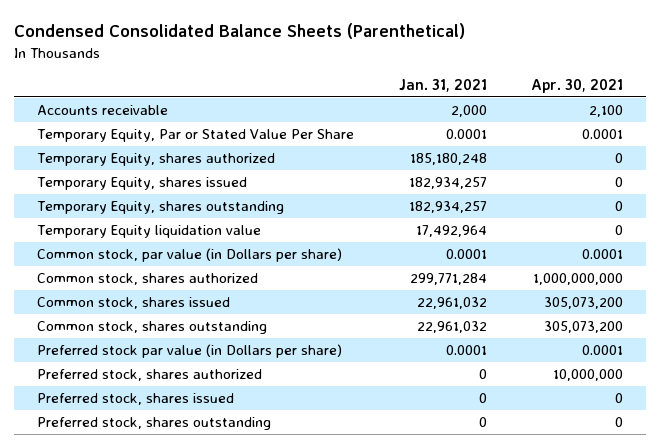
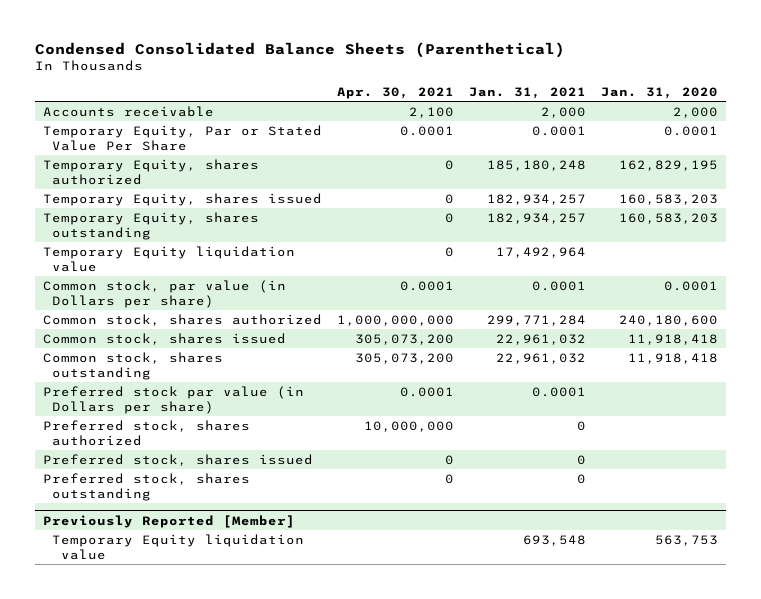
- | Jan. 31, 2021 | Apr. 30, 2021
+ | Apr. 30, 2021 | Jan. 31, 2021 | Jan. 31, 2020
+ Previously Reported [Member]
+ Temporary Equity liquidation value | | 693,548 | 563,753

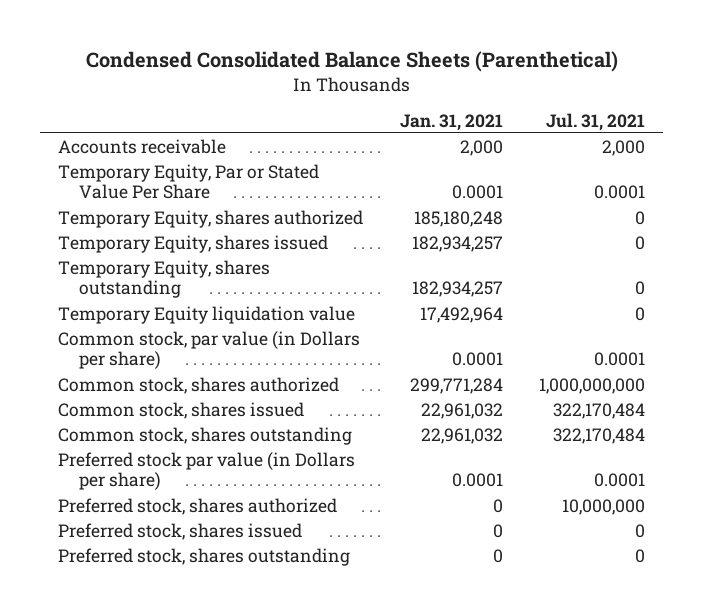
- | Apr. 30, 2021 | Jan. 31, 2021 | Jan. 31, 2020
+ | Jan. 31, 2021 | Jul. 31, 2021
- Previously Reported [Member]
- Temporary Equity liquidation value | | 693,548 | 563,753

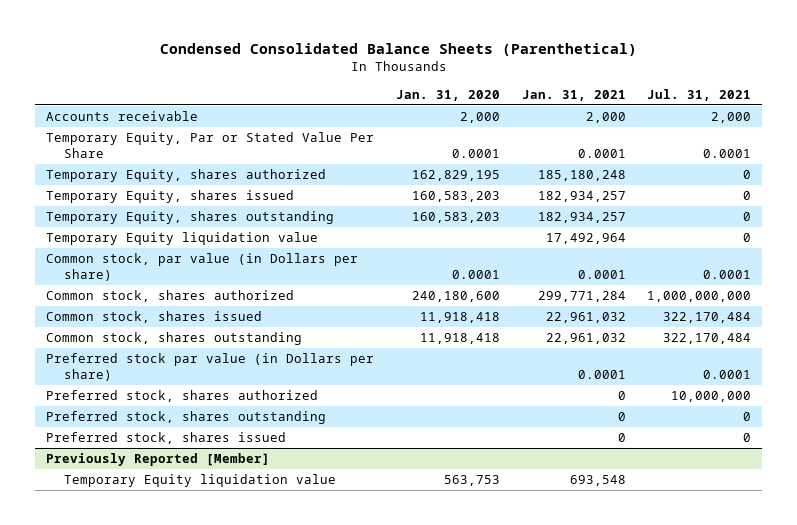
- | Jan. 31, 2021 | Jul. 31, 2021
+ | Jan. 31, 2020 | Jan. 31, 2021 | Jul. 31, 2021
moved down: Preferred stock, shares issued | | 0 | 0
+ Previously Reported [Member]
+ Temporary Equity liquidation value | 563,753 | 693,548 |

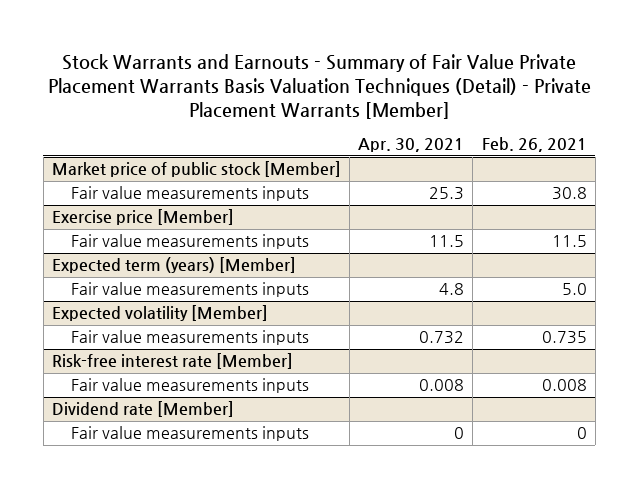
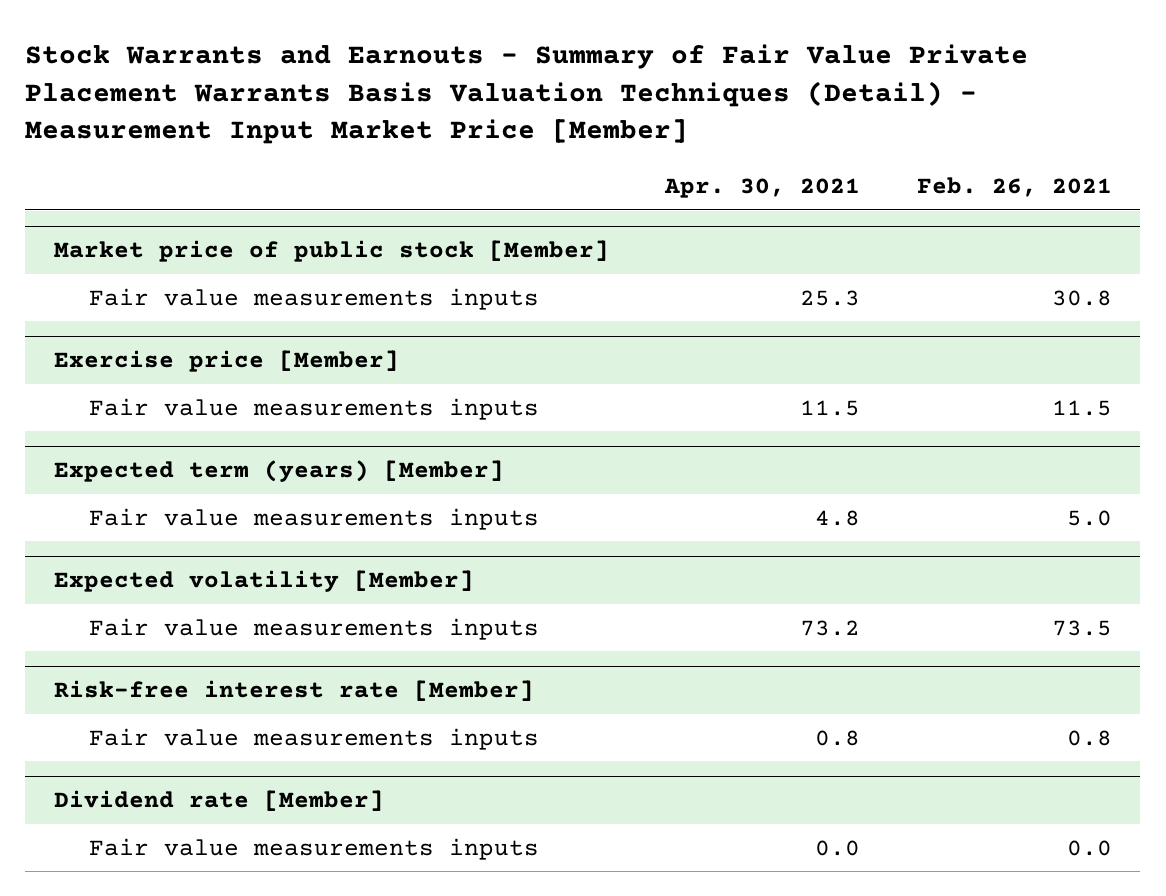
- Stock Warrants and Earnouts - Summary of Fair Value Private Placement Warrants Basis Valuation Techniques (Detail) - Private Placement Warrants [Member]
+ Stock Warrants and Earnouts - Summary of Fair Value Private Placement Warrants Basis Valuation Techniques (Detail) - Measurement Input Market Price [Member]
@ Expected volatility [Member]
- Fair value measurements inputs | 0.732 | 0.735
+ Fair value measurements inputs | 73.2 | 73.5
@ Risk-free interest rate [Member]
- Fair value measurements inputs | 0.008 | 0.008
+ Fair value measurements inputs | 0.8 | 0.8
@ Dividend rate [Member]
- Fair value measurements inputs | 0 | 0
+ Fair value measurements inputs | 0.0 | 0.0

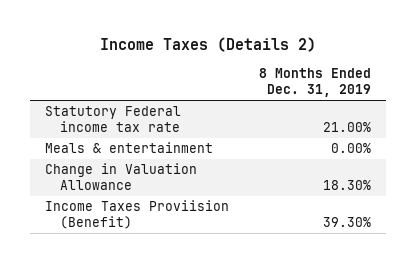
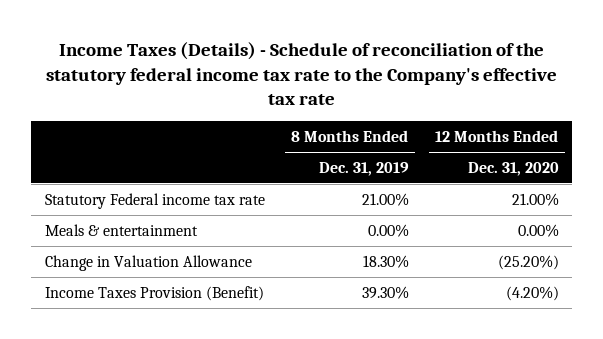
- Income Taxes (Details 2)
+ Income Taxes (Details) - Schedule of reconciliation of the statutory federal income tax rate to the Company's effective tax rate
- | 8 Months Ended Dec. 31, 2019
+ | 8 Months Ended Dec. 31, 2019 | 12 Months Ended Dec. 31, 2020
- Income Taxes Proviision (Benefit) | 39.30%
+ Income Taxes Provision (Benefit) | 39.30% | (4.20%)

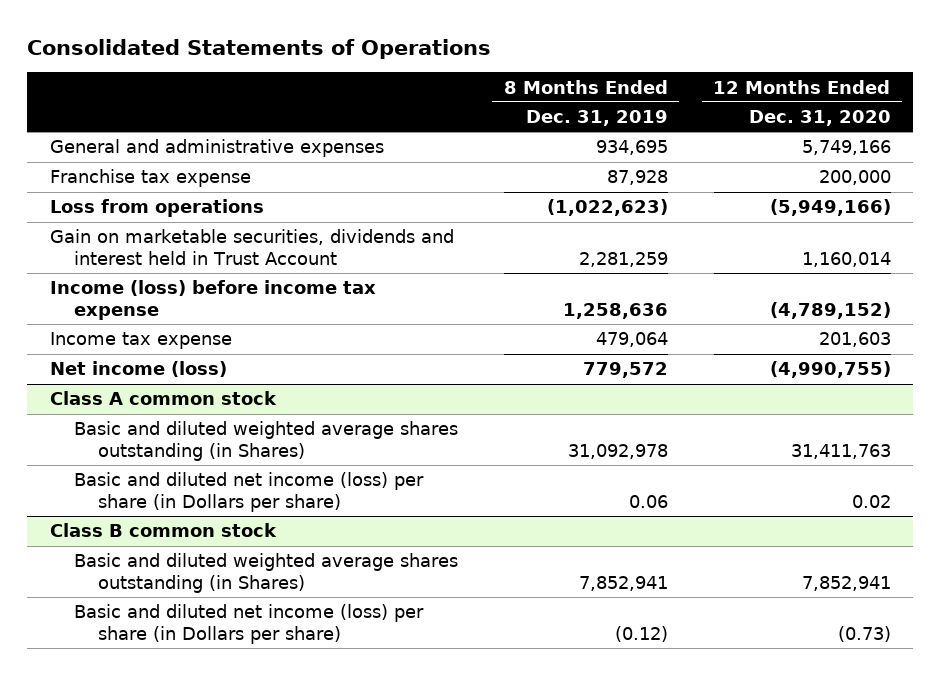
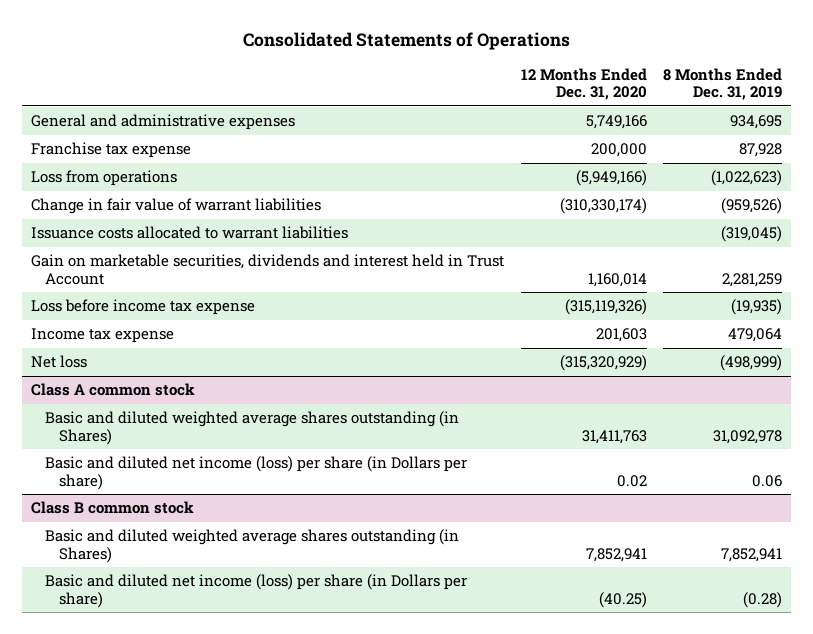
- | 8 Months Ended Dec. 31, 2019 | 12 Months Ended Dec. 31, 2020
+ | 12 Months Ended Dec. 31, 2020 | 8 Months Ended Dec. 31, 2019
+ Change in fair value of warrant liabilities | (310,330,174) | (959,526)
+ Issuance costs allocated to warrant liabilities | | (319,045)
- Income (loss) before income tax expense | 1,258,636 | (4,789,152)
+ Loss before income tax expense | (315,119,326) | (19,935)
- Net income (loss) | 779,572 | (4,990,755)
+ Net loss | (315,320,929) | (498,999)
@ Class B common stock
- Basic and diluted net income (loss) per share (in Dollars per share) | (0.12) | (0.73)
+ Basic and diluted net income (loss) per share (in Dollars per share) | (40.25) | (0.28)

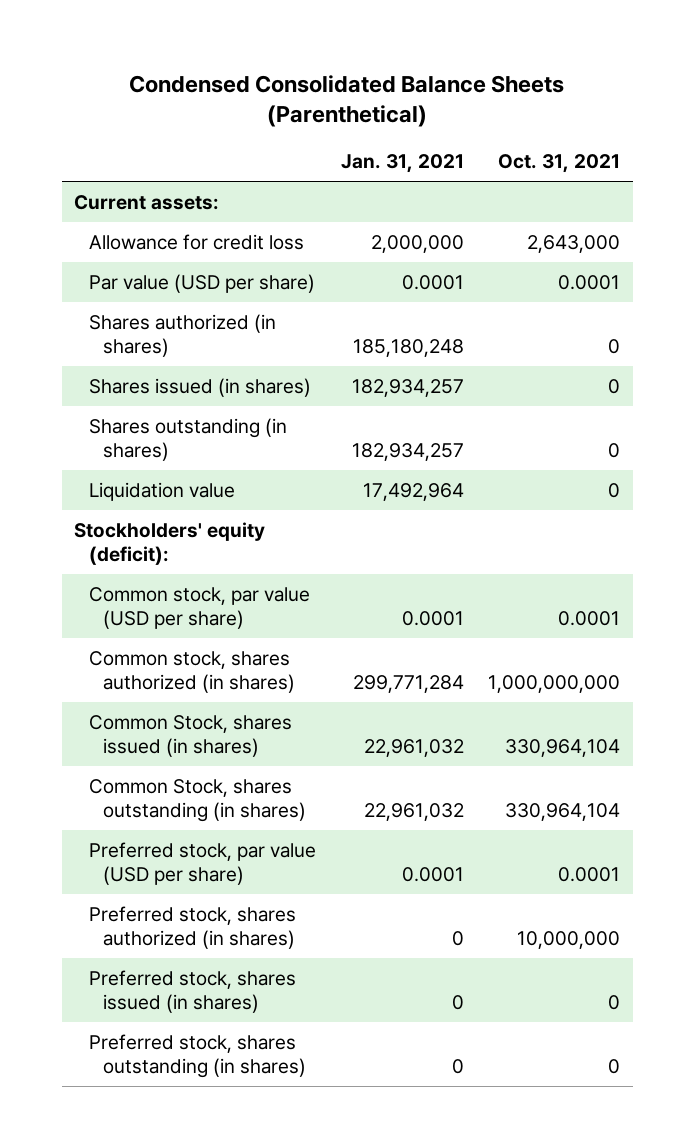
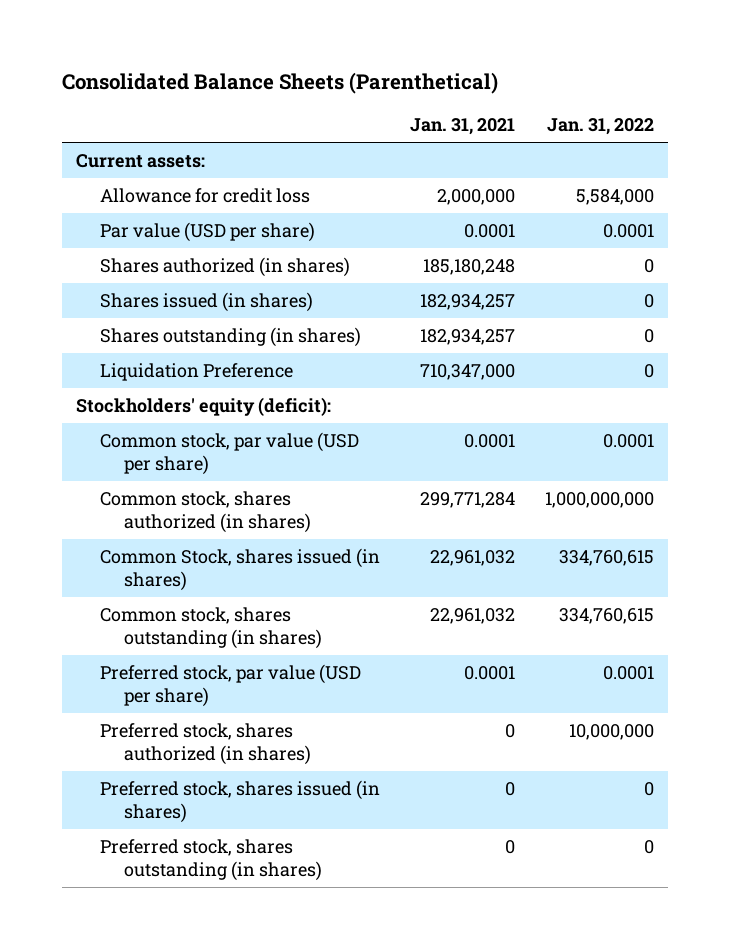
- Condensed Consolidated Balance Sheets (Parenthetical)
+ Consolidated Balance Sheets (Parenthetical)
- | Jan. 31, 2021 | Oct. 31, 2021
+ | Jan. 31, 2021 | Jan. 31, 2022
- Liquidation value | 17,492,964 | 0
+ Liquidation Preference | 710,347,000 | 0
- Common Stock, shares outstanding (in shares) | 22,961,032 | 330,964,104
+ Common stock, shares outstanding (in shares) | 22,961,032 | 334,760,615

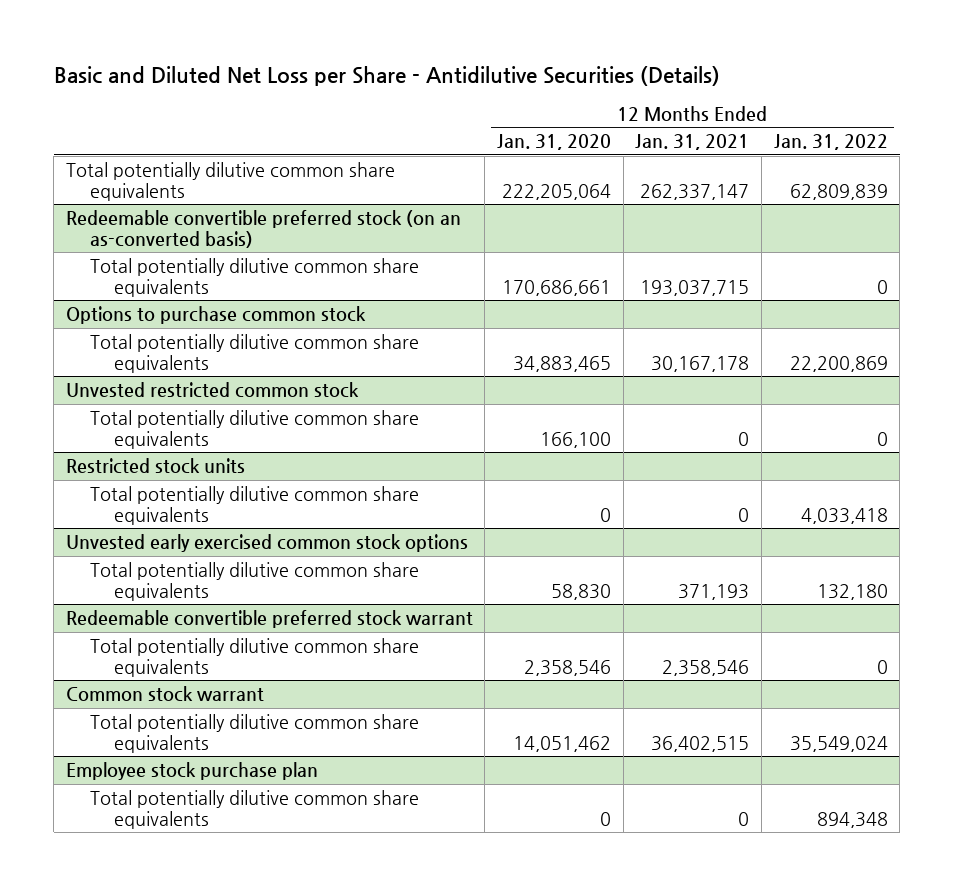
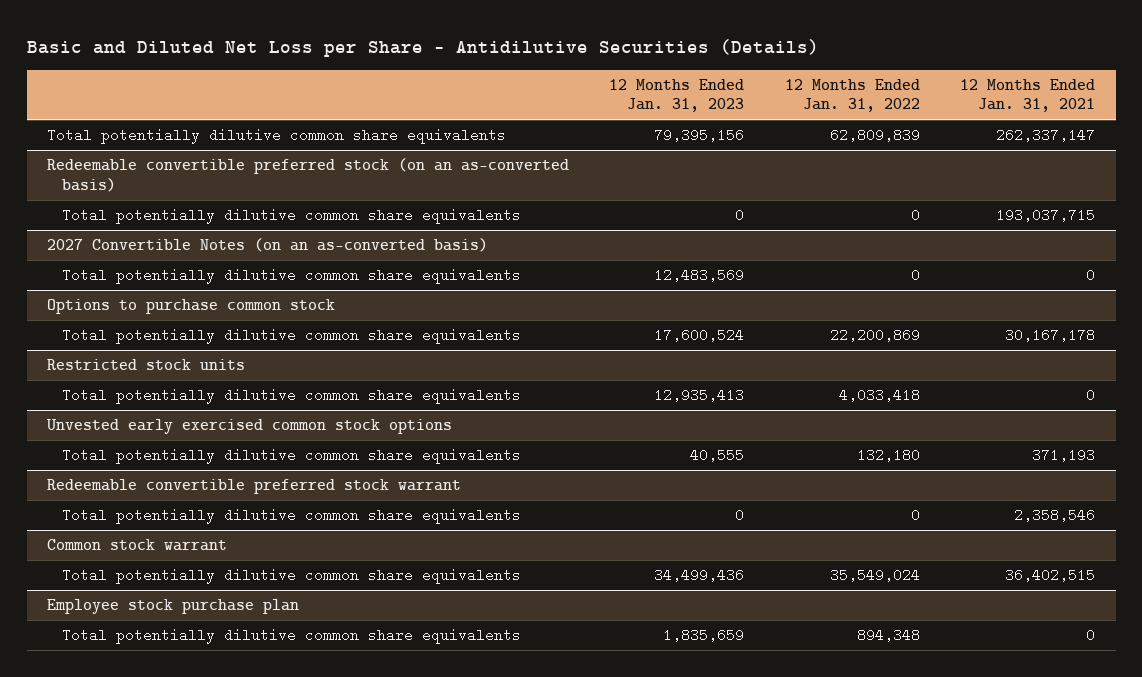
- | 12 Months Ended Jan. 31, 2020 | 12 Months Ended Jan. 31, 2021 | 12 Months Ended Jan. 31, 2022
+ | 12 Months Ended Jan. 31, 2023 | 12 Months Ended Jan. 31, 2022 | 12 Months Ended Jan. 31, 2021
+ 2027 Convertible Notes (on an as-converted basis)
+ Total potentially dilutive common share equivalents | 12,483,569 | 0 | 0
- Unvested restricted common stock
- Total potentially dilutive common share equivalents | 166,100 | 0 | 0

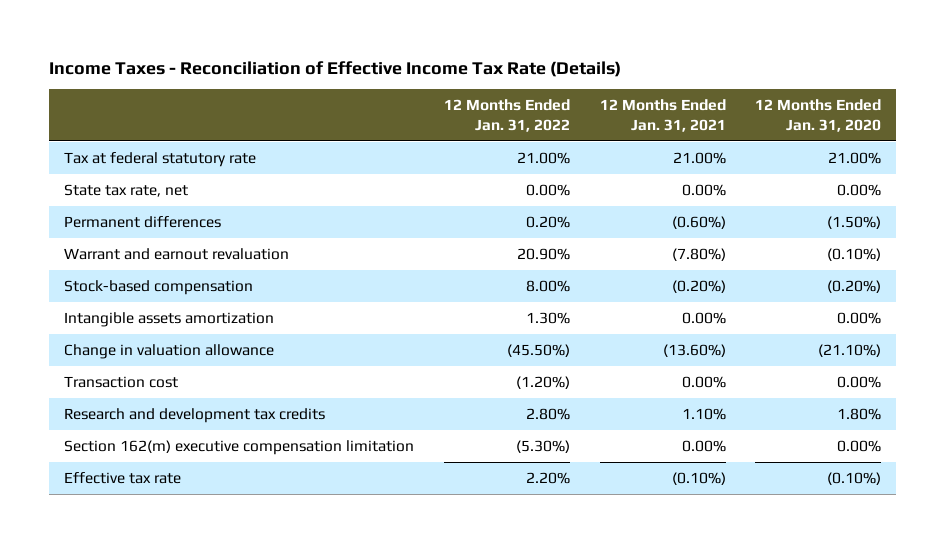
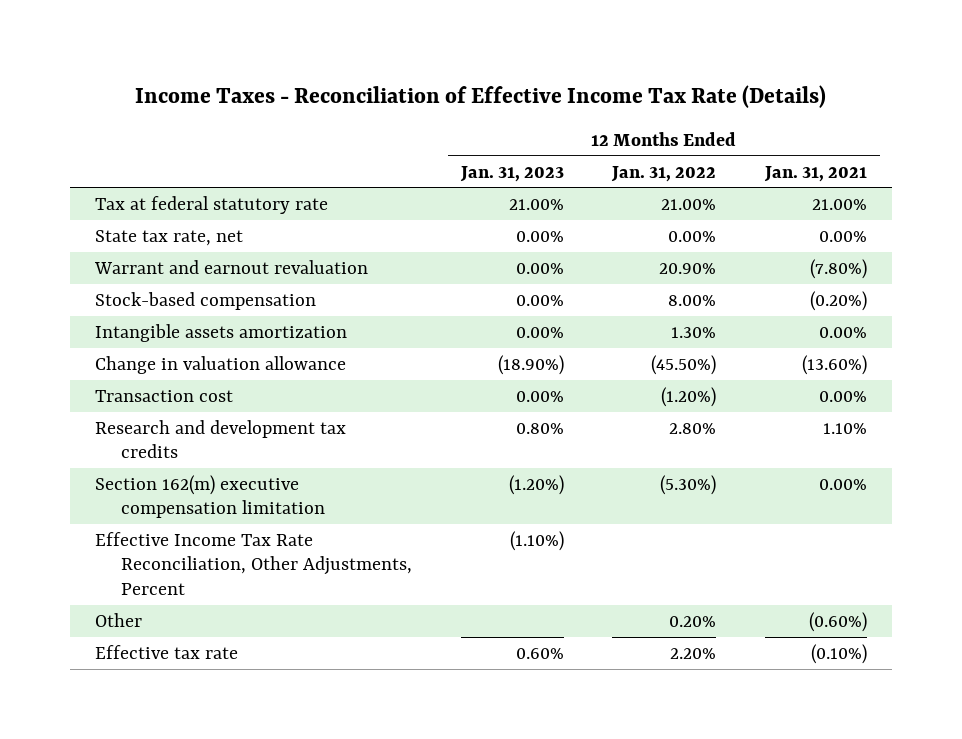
- | 12 Months Ended Jan. 31, 2022 | 12 Months Ended Jan. 31, 2021 | 12 Months Ended Jan. 31, 2020
+ | 12 Months Ended Jan. 31, 2023 | 12 Months Ended Jan. 31, 2022 | 12 Months Ended Jan. 31, 2021
- Permanent differences | 0.20% | (0.60%) | (1.50%)
+ Effective Income Tax Rate Reconciliation, Other Adjustments, Percent | (1.10%) | |
+ Other | | 0.20% | (0.60%)

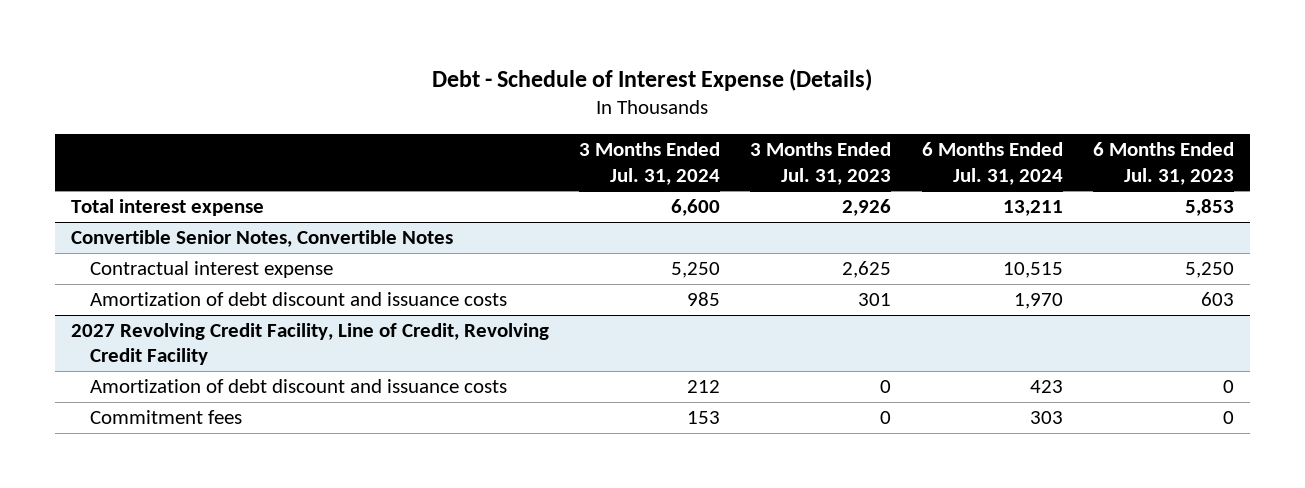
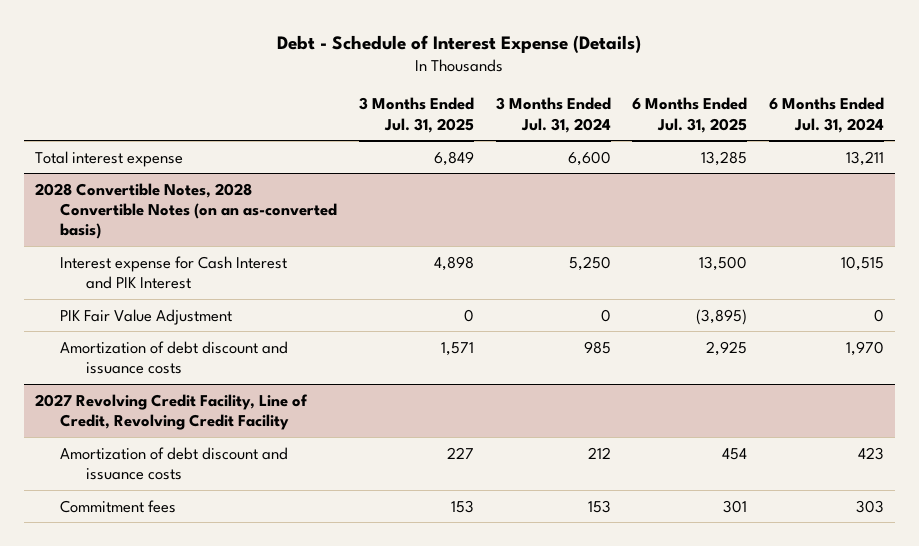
- | 3 Months Ended Jul. 31, 2024 | 3 Months Ended Jul. 31, 2023 | 6 Months Ended Jul. 31, 2024 | 6 Months Ended Jul. 31, 2023
+ | 3 Months Ended Jul. 31, 2025 | 3 Months Ended Jul. 31, 2024 | 6 Months Ended Jul. 31, 2025 | 6 Months Ended Jul. 31, 2024
- Convertible Senior Notes, Convertible Notes
- Contractual interest expense | 5,250 | 2,625 | 10,515 | 5,250
+ 2028 Convertible Notes, 2028 Convertible Notes (on an as-converted basis)
+ Interest expense for Cash Interest and PIK Interest | 4,898 | 5,250 | 13,500 | 10,515
+ PIK Fair Value Adjustment | 0 | 0 | (3,895) | 0

